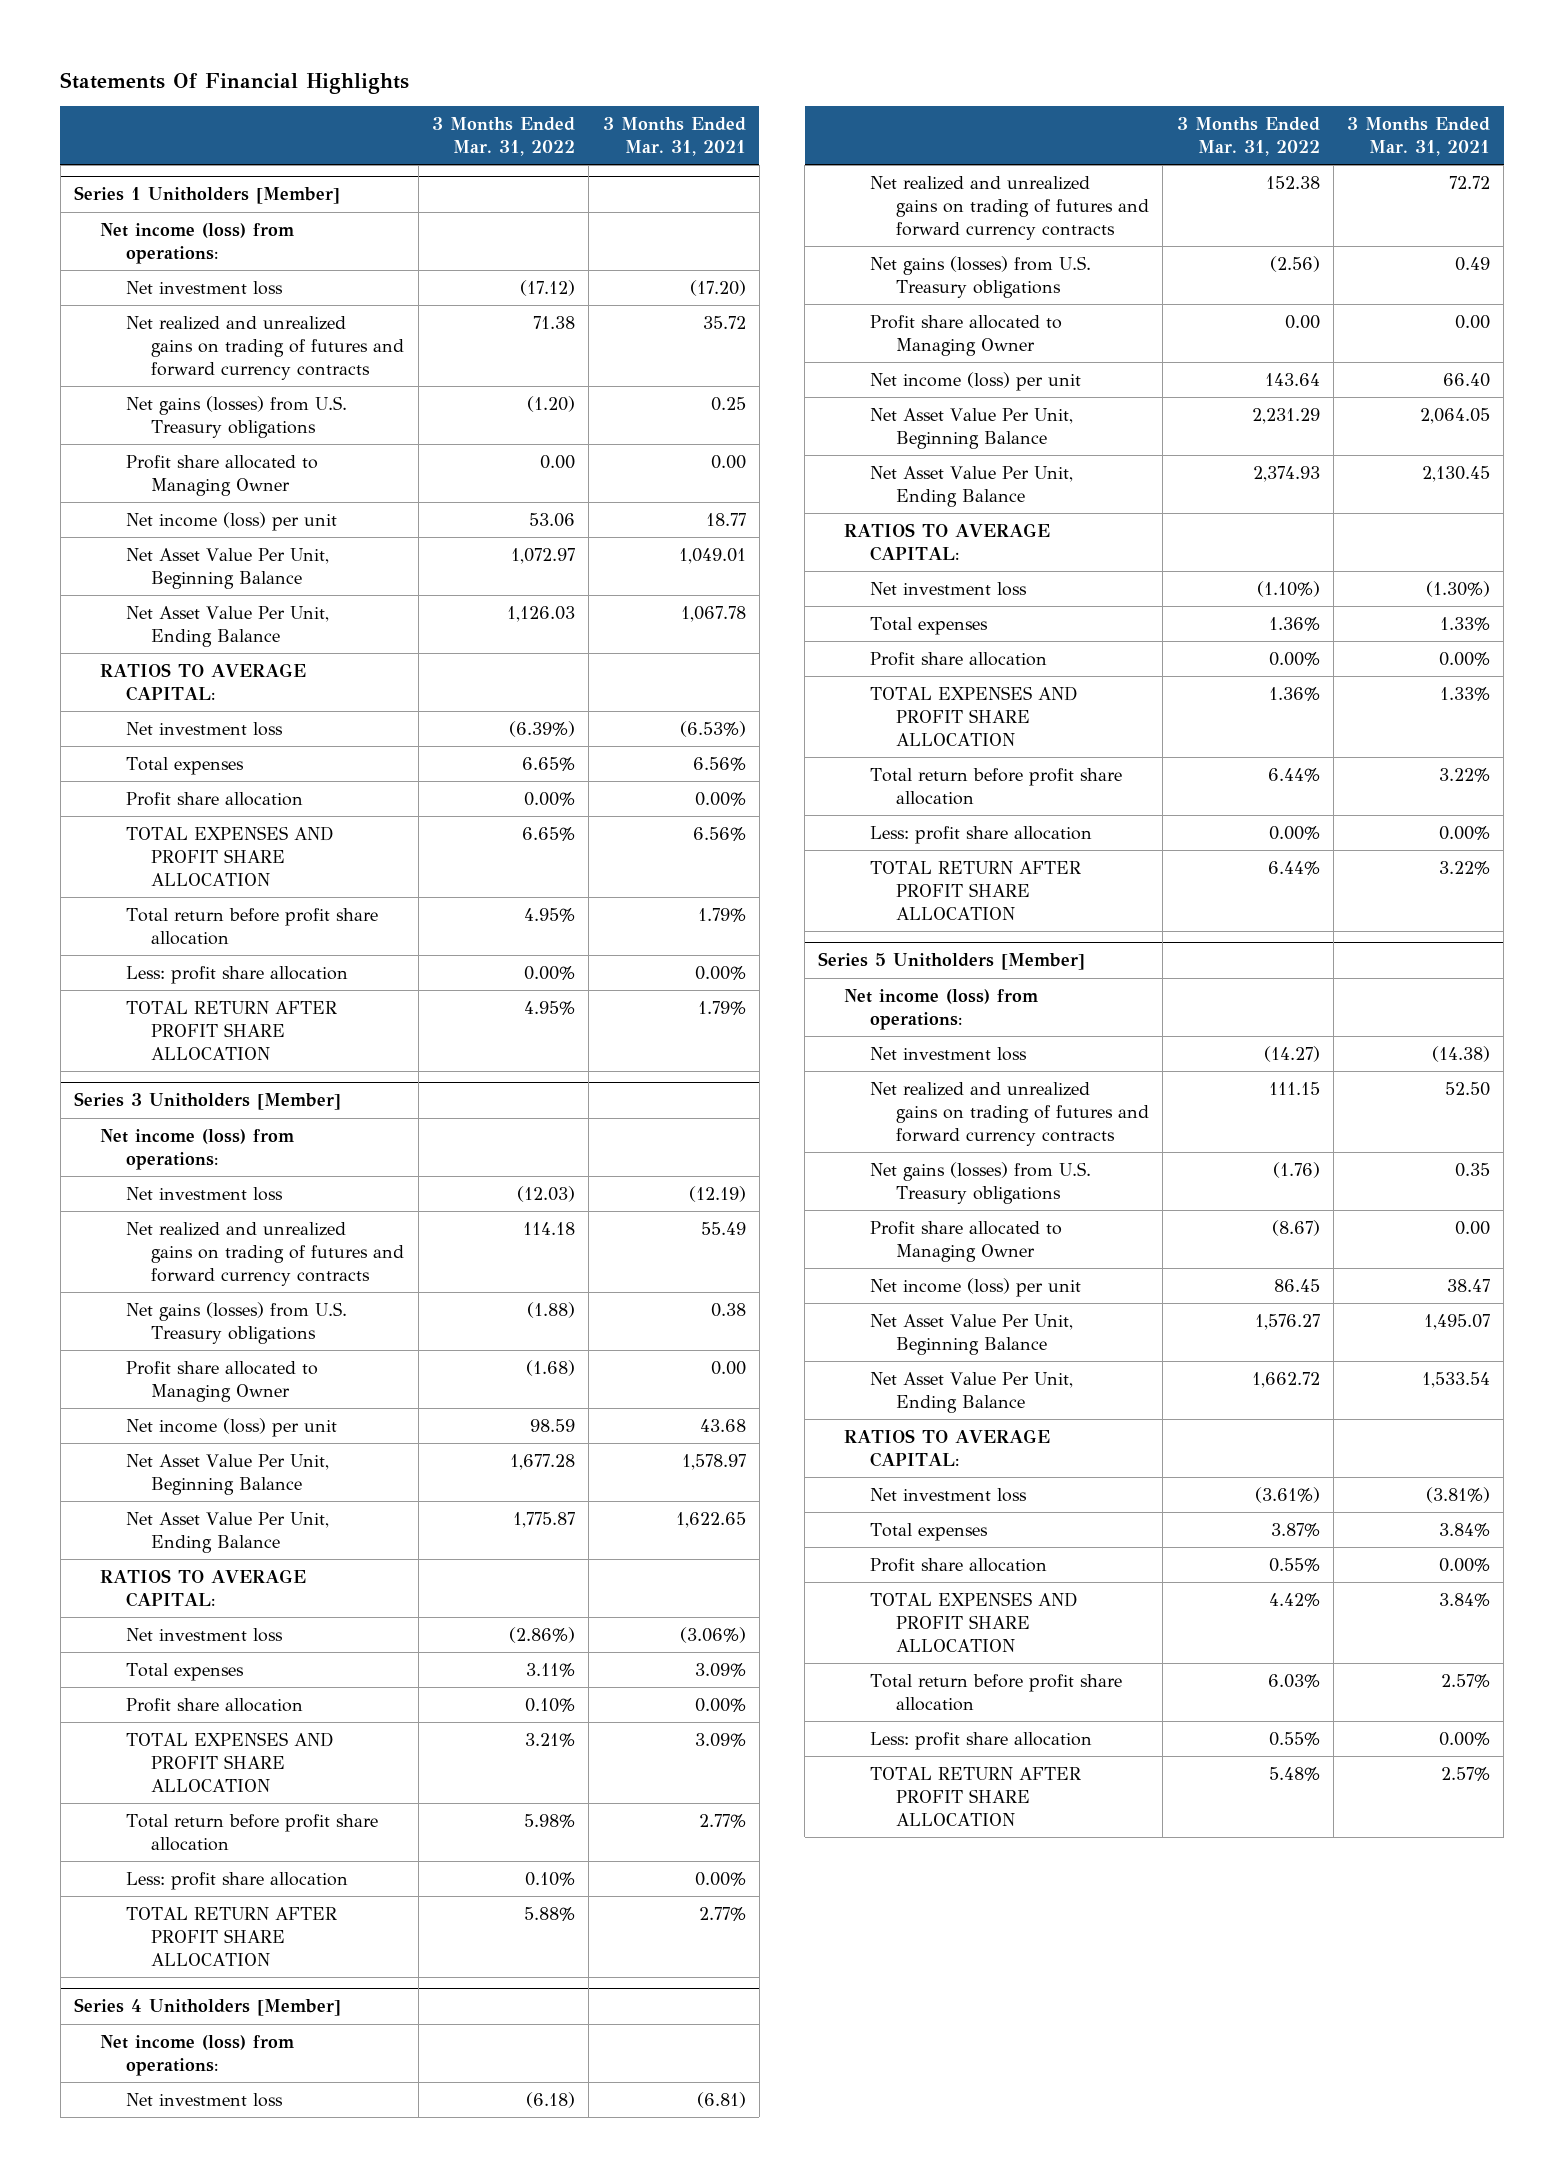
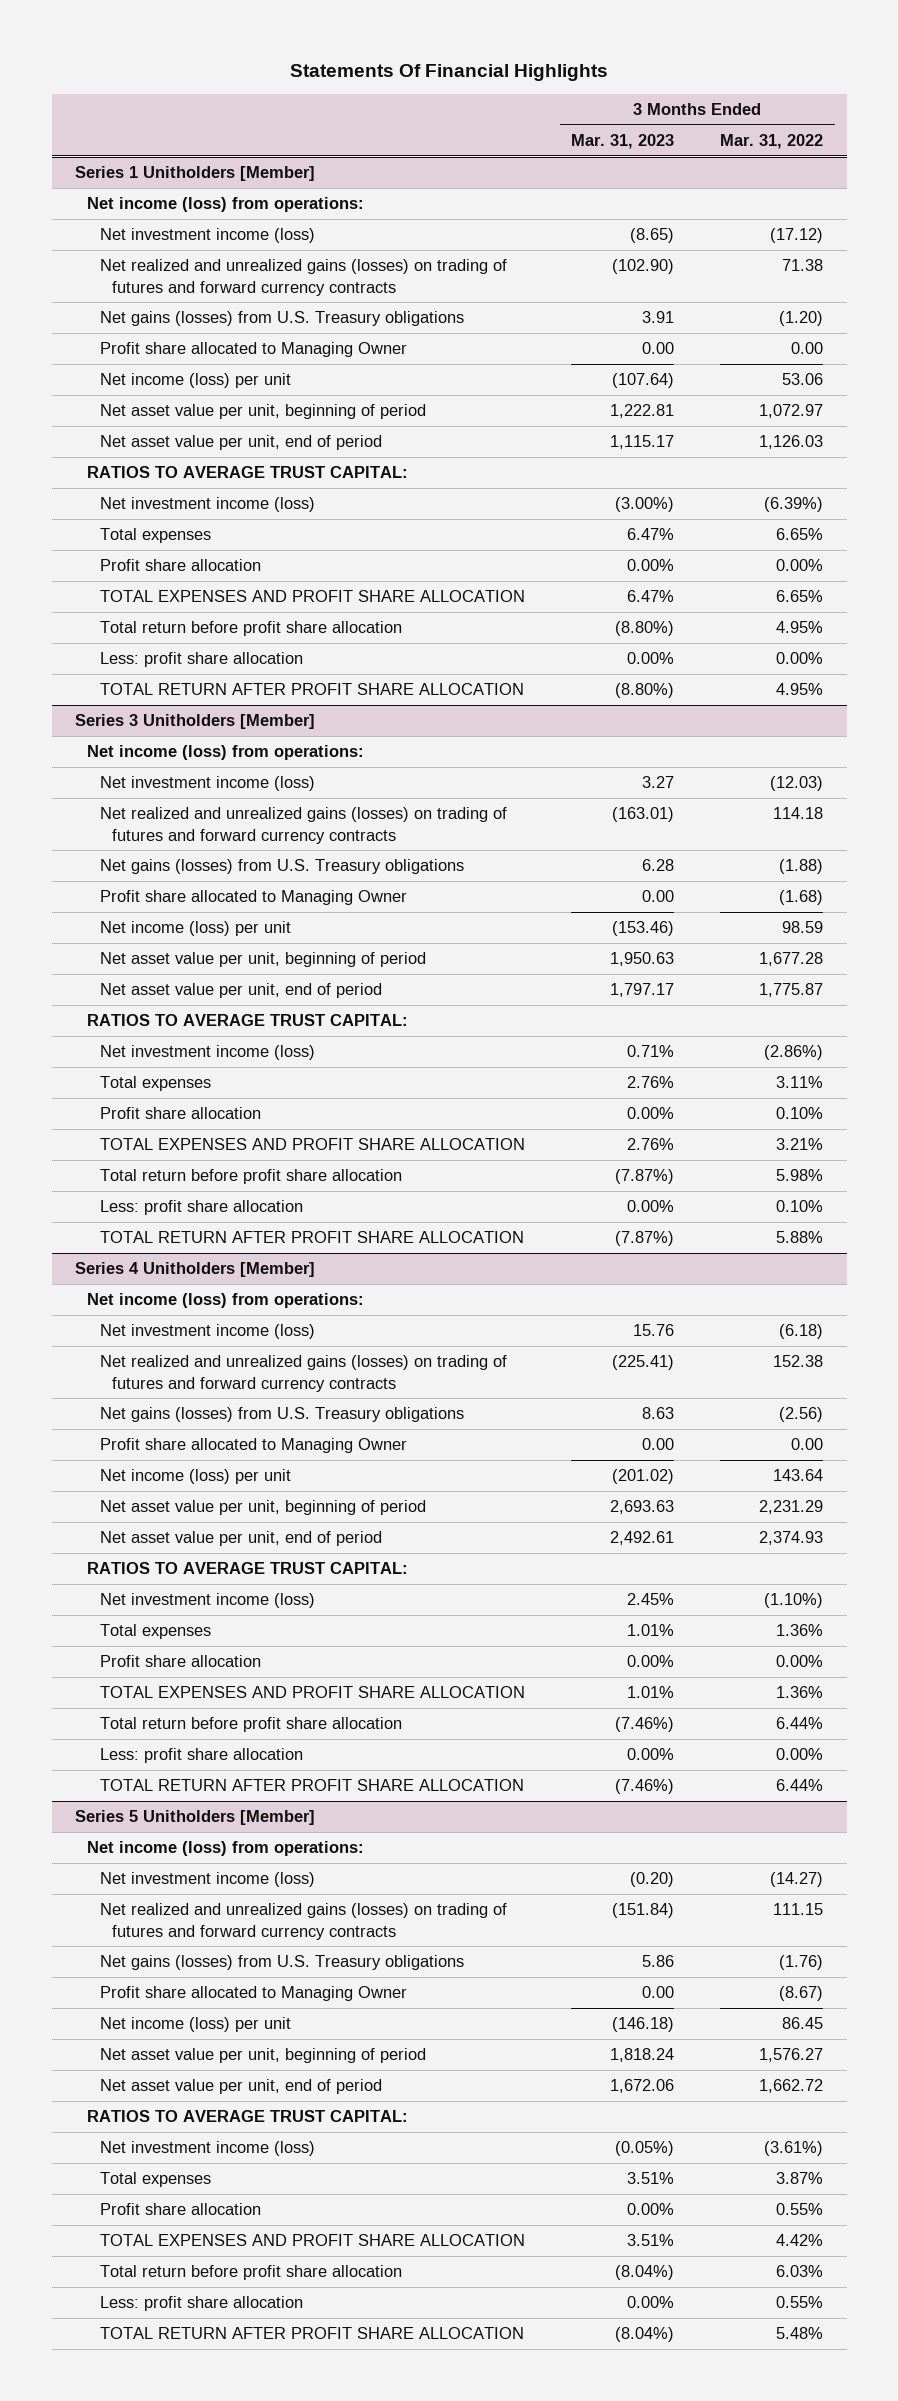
- | 3 Months Ended Mar. 31, 2022 | 3 Months Ended Mar. 31, 2021
+ | 3 Months Ended Mar. 31, 2023 | 3 Months Ended Mar. 31, 2022
@ Series 1 Unitholders [Member]
- Net investment loss | (17.12) | (17.20)
- Net realized and unrealized gains on trading of futures and forward currency contracts | 71.38 | 35.72
+ Net investment income (loss) | (8.65) | (17.12)
+ Net realized and unrealized gains (losses) on trading of futures and forward currency contracts | (102.90) | 71.38
- Net Asset Value Per Unit, Beginning Balance | 1,072.97 | 1,049.01
- Net Asset Value Per Unit, Ending Balance | 1,126.03 | 1,067.78
- RATIOS TO AVERAGE CAPITAL:
- Net investment loss | (6.39%) | (6.53%)
+ Net asset value per unit, beginning of period | 1,222.81 | 1,072.97
+ Net asset value per unit, end of period | 1,115.17 | 1,126.03
+ RATIOS TO AVERAGE TRUST CAPITAL:
+ Net investment income (loss) | (3.00%) | (6.39%)
@ Series 3 Unitholders [Member]
- Net investment loss | (12.03) | (12.19)
- Net realized and unrealized gains on trading of futures and forward currency contracts | 114.18 | 55.49
+ Net investment income (loss) | 3.27 | (12.03)
+ Net realized and unrealized gains (losses) on trading of futures and forward currency contracts | (163.01) | 114.18
- Net Asset Value Per Unit, Beginning Balance | 1,677.28 | 1,578.97
- Net Asset Value Per Unit, Ending Balance | 1,775.87 | 1,622.65
- RATIOS TO AVERAGE CAPITAL:
- Net investment loss | (2.86%) | (3.06%)
+ Net asset value per unit, beginning of period | 1,950.63 | 1,677.28
+ Net asset value per unit, end of period | 1,797.17 | 1,775.87
+ RATIOS TO AVERAGE TRUST CAPITAL:
+ Net investment income (loss) | 0.71% | (2.86%)
@ Series 4 Unitholders [Member]
- Net investment loss | (6.18) | (6.81)
- Net realized and unrealized gains on trading of futures and forward currency contracts | 152.38 | 72.72
+ Net investment income (loss) | 15.76 | (6.18)
+ Net realized and unrealized gains (losses) on trading of futures and forward currency contracts | (225.41) | 152.38
- Net Asset Value Per Unit, Beginning Balance | 2,231.29 | 2,064.05
- Net Asset Value Per Unit, Ending Balance | 2,374.93 | 2,130.45
- RATIOS TO AVERAGE CAPITAL:
- Net investment loss | (1.10%) | (1.30%)
+ Net asset value per unit, beginning of period | 2,693.63 | 2,231.29
+ Net asset value per unit, end of period | 2,492.61 | 2,374.93
+ RATIOS TO AVERAGE TRUST CAPITAL:
+ Net investment income (loss) | 2.45% | (1.10%)
@ Series 5 Unitholders [Member]
- Net investment loss | (14.27) | (14.38)
- Net realized and unrealized gains on trading of futures and forward currency contracts | 111.15 | 52.50
+ Net investment income (loss) | (0.20) | (14.27)
+ Net realized and unrealized gains (losses) on trading of futures and forward currency contracts | (151.84) | 111.15
- Net Asset Value Per Unit, Beginning Balance | 1,576.27 | 1,495.07
- Net Asset Value Per Unit, Ending Balance | 1,662.72 | 1,533.54
- RATIOS TO AVERAGE CAPITAL:
- Net investment loss | (3.61%) | (3.81%)
+ Net asset value per unit, beginning of period | 1,818.24 | 1,576.27
+ Net asset value per unit, end of period | 1,672.06 | 1,662.72
+ RATIOS TO AVERAGE TRUST CAPITAL:
+ Net investment income (loss) | (0.05%) | (3.61%)

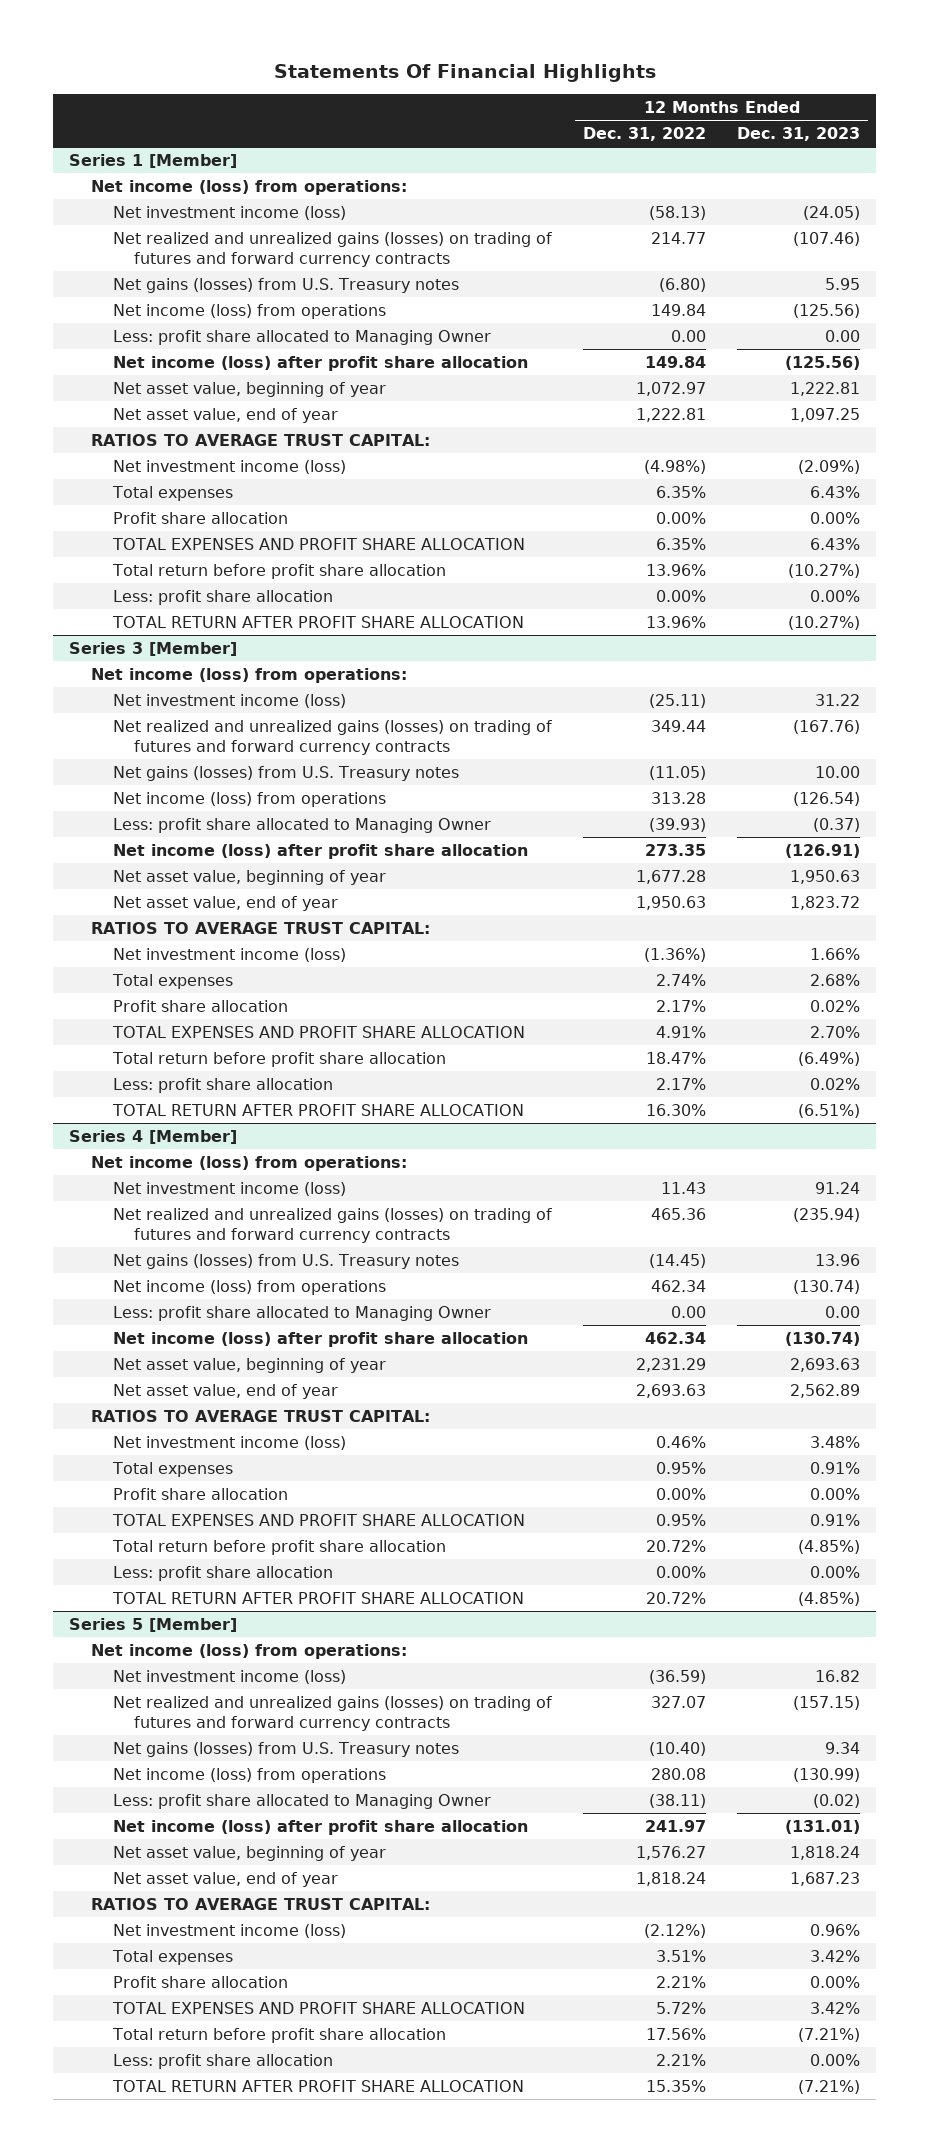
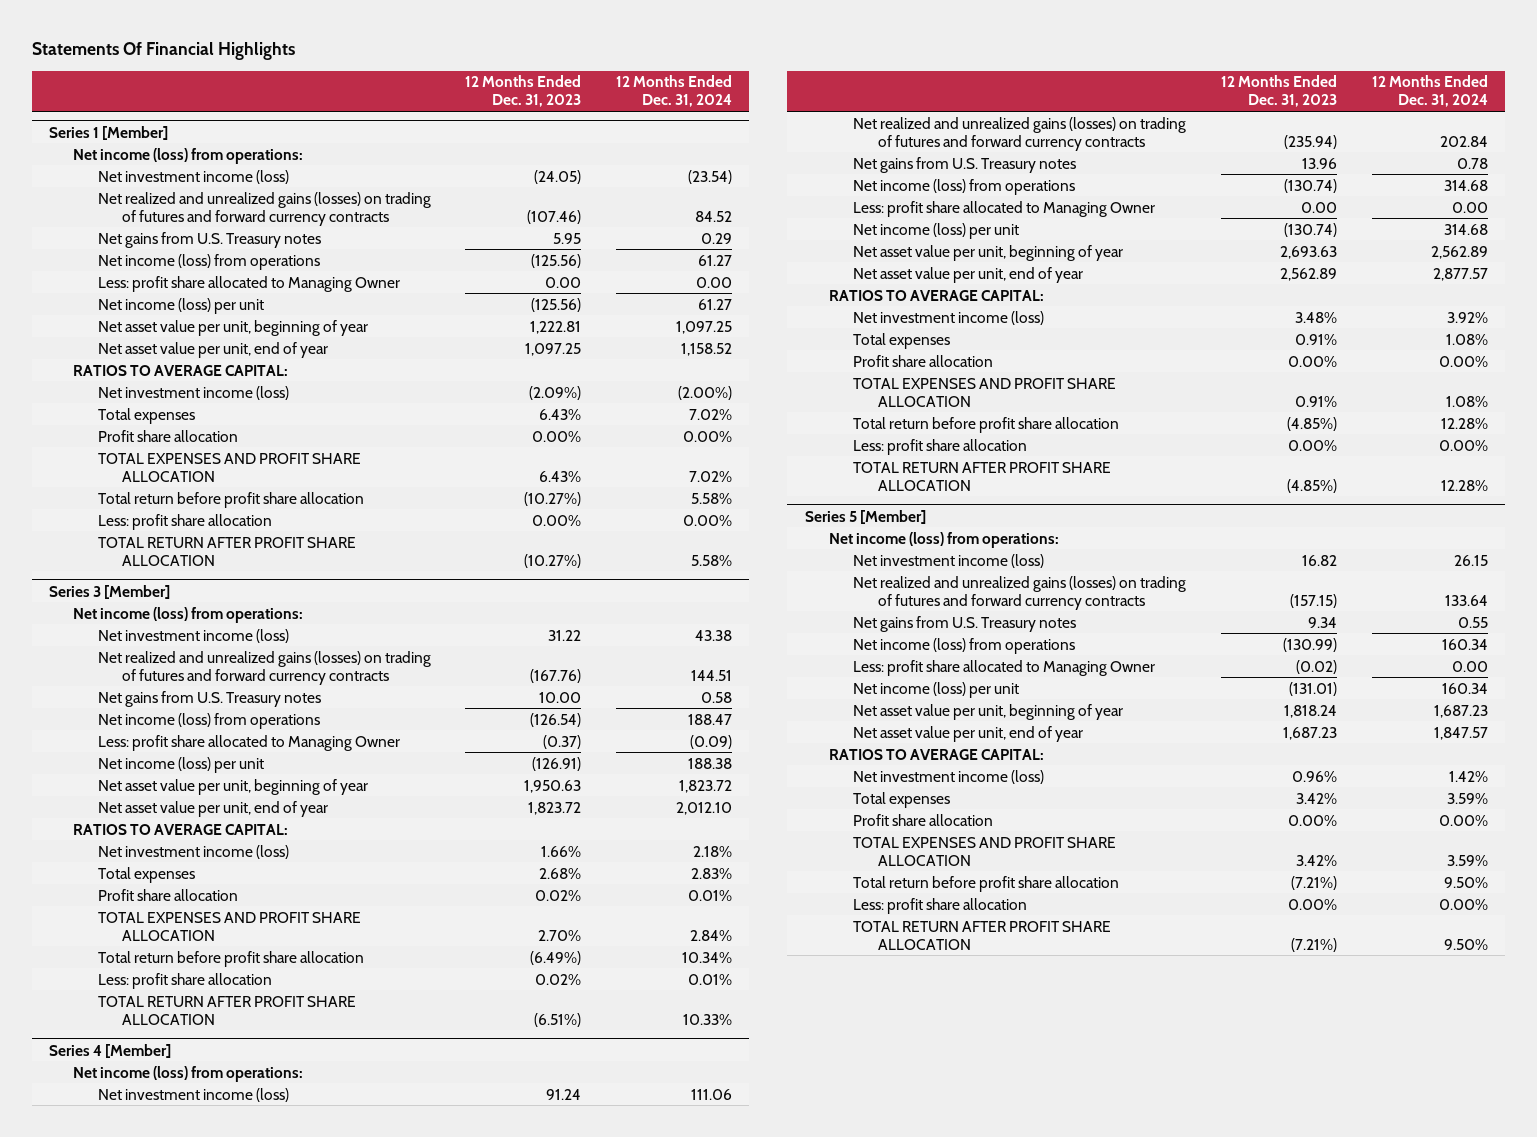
- | 12 Months Ended Dec. 31, 2022 | 12 Months Ended Dec. 31, 2023
+ | 12 Months Ended Dec. 31, 2023 | 12 Months Ended Dec. 31, 2024
@ Series 1 [Member]
- Net gains (losses) from U.S. Treasury notes | (6.80) | 5.95
+ Net gains from U.S. Treasury notes | 5.95 | 0.29
- Net income (loss) after profit share allocation | 149.84 | (125.56)
- Net asset value, beginning of year | 1,072.97 | 1,222.81
- Net asset value, end of year | 1,222.81 | 1,097.25
- RATIOS TO AVERAGE TRUST CAPITAL:
+ Net income (loss) per unit | (125.56) | 61.27
+ Net asset value per unit, beginning of year | 1,222.81 | 1,097.25
+ Net asset value per unit, end of year | 1,097.25 | 1,158.52
+ RATIOS TO AVERAGE CAPITAL:
@ Series 3 [Member]
- Net gains (losses) from U.S. Treasury notes | (11.05) | 10.00
+ Net gains from U.S. Treasury notes | 10.00 | 0.58
- Net income (loss) after profit share allocation | 273.35 | (126.91)
- Net asset value, beginning of year | 1,677.28 | 1,950.63
- Net asset value, end of year | 1,950.63 | 1,823.72
- RATIOS TO AVERAGE TRUST CAPITAL:
+ Net income (loss) per unit | (126.91) | 188.38
+ Net asset value per unit, beginning of year | 1,950.63 | 1,823.72
+ Net asset value per unit, end of year | 1,823.72 | 2,012.10
+ RATIOS TO AVERAGE CAPITAL:
@ Series 4 [Member]
- Net gains (losses) from U.S. Treasury notes | (14.45) | 13.96
+ Net gains from U.S. Treasury notes | 13.96 | 0.78
- Net income (loss) after profit share allocation | 462.34 | (130.74)
- Net asset value, beginning of year | 2,231.29 | 2,693.63
- Net asset value, end of year | 2,693.63 | 2,562.89
- RATIOS TO AVERAGE TRUST CAPITAL:
+ Net income (loss) per unit | (130.74) | 314.68
+ Net asset value per unit, beginning of year | 2,693.63 | 2,562.89
+ Net asset value per unit, end of year | 2,562.89 | 2,877.57
+ RATIOS TO AVERAGE CAPITAL:
@ Series 5 [Member]
- Net gains (losses) from U.S. Treasury notes | (10.40) | 9.34
+ Net gains from U.S. Treasury notes | 9.34 | 0.55
- Net income (loss) after profit share allocation | 241.97 | (131.01)
- Net asset value, beginning of year | 1,576.27 | 1,818.24
- Net asset value, end of year | 1,818.24 | 1,687.23
- RATIOS TO AVERAGE TRUST CAPITAL:
+ Net income (loss) per unit | (131.01) | 160.34
+ Net asset value per unit, beginning of year | 1,818.24 | 1,687.23
+ Net asset value per unit, end of year | 1,687.23 | 1,847.57
+ RATIOS TO AVERAGE CAPITAL:

